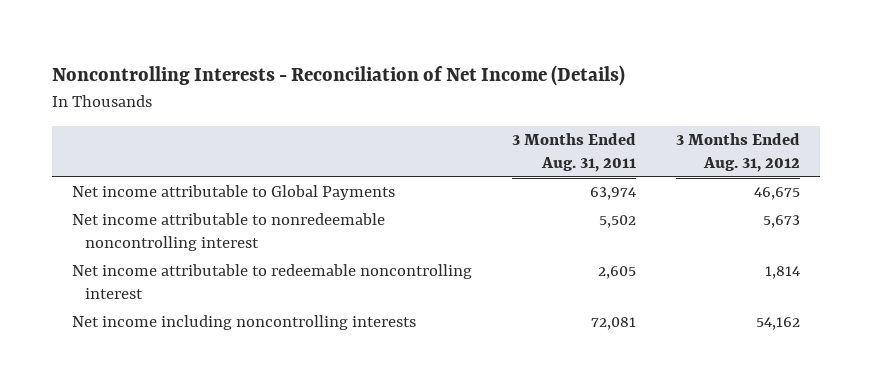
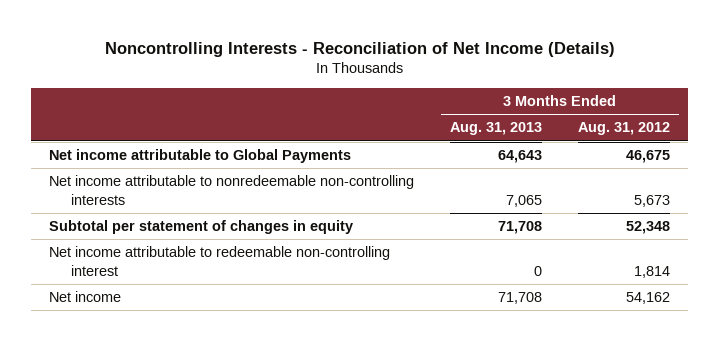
- | 3 Months Ended Aug. 31, 2011 | 3 Months Ended Aug. 31, 2012
+ | 3 Months Ended Aug. 31, 2013 | 3 Months Ended Aug. 31, 2012
- Net income attributable to nonredeemable noncontrolling interest | 5,502 | 5,673
- Net income attributable to redeemable noncontrolling interest | 2,605 | 1,814
- Net income including noncontrolling interests | 72,081 | 54,162
+ Net income attributable to nonredeemable non-controlling interests | 7,065 | 5,673
+ Subtotal per statement of changes in equity | 71,708 | 52,348
+ Net income attributable to redeemable non-controlling interest | 0 | 1,814
+ Net income | 71,708 | 54,162

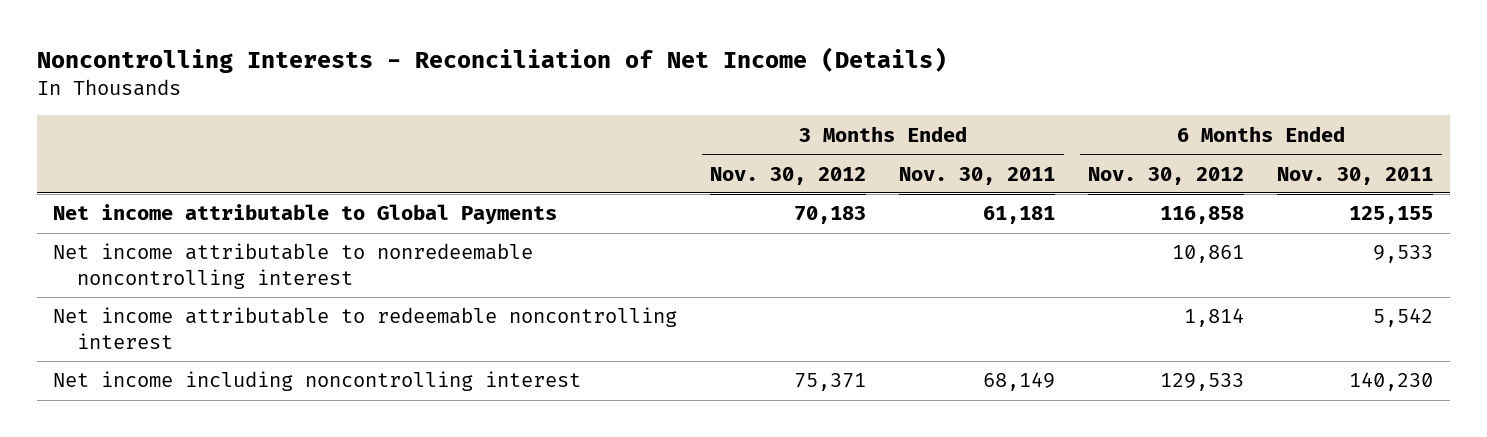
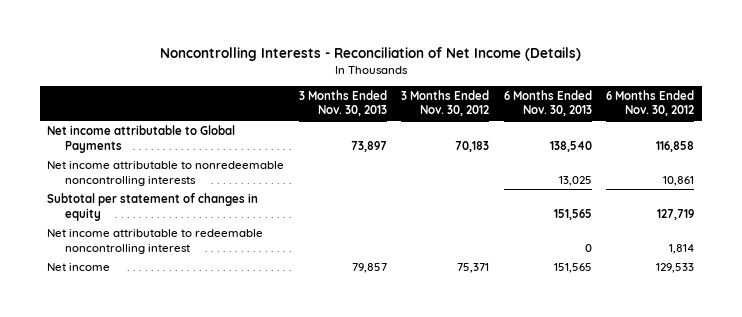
- | 3 Months Ended Nov. 30, 2012 | 3 Months Ended Nov. 30, 2011 | 6 Months Ended Nov. 30, 2012 | 6 Months Ended Nov. 30, 2011
+ | 3 Months Ended Nov. 30, 2013 | 3 Months Ended Nov. 30, 2012 | 6 Months Ended Nov. 30, 2013 | 6 Months Ended Nov. 30, 2012
- Net income attributable to nonredeemable noncontrolling interest | | | 10,861 | 9,533
+ Net income attributable to nonredeemable noncontrolling interests | | | 13,025 | 10,861
+ Subtotal per statement of changes in equity | | | 151,565 | 127,719
- Net income including noncontrolling interest | 75,371 | 68,149 | 129,533 | 140,230
+ Net income | 79,857 | 75,371 | 151,565 | 129,533

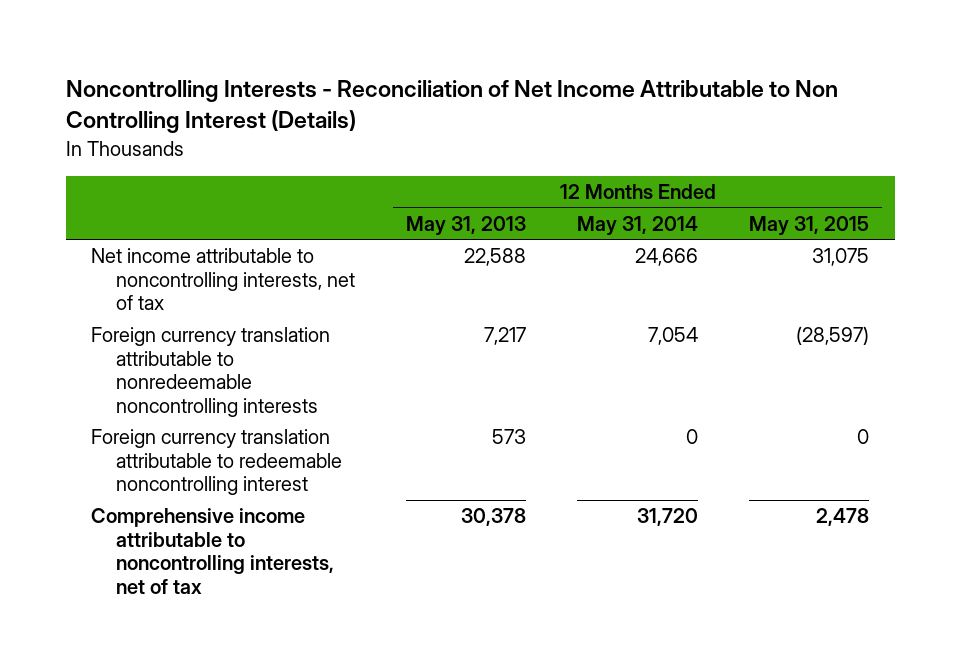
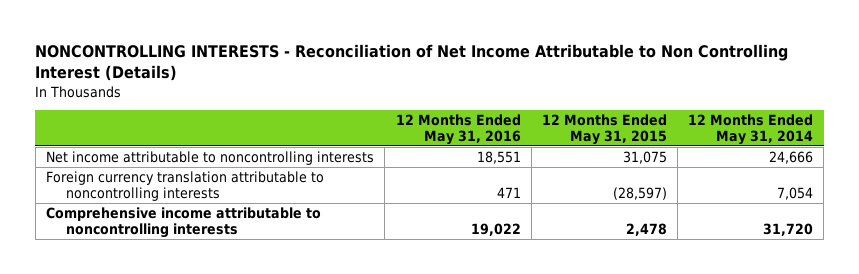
- Noncontrolling Interests - Reconciliation of Net Income Attributable to Non Controlling Interest (Details)
+ NONCONTROLLING INTERESTS - Reconciliation of Net Income Attributable to Non Controlling Interest (Details)
- | 12 Months Ended May 31, 2013 | 12 Months Ended May 31, 2014 | 12 Months Ended May 31, 2015
+ | 12 Months Ended May 31, 2016 | 12 Months Ended May 31, 2015 | 12 Months Ended May 31, 2014
- Net income attributable to noncontrolling interests, net of tax | 22,588 | 24,666 | 31,075
- Foreign currency translation attributable to nonredeemable noncontrolling interests | 7,217 | 7,054 | (28,597)
- Foreign currency translation attributable to redeemable noncontrolling interest | 573 | 0 | 0
- Comprehensive income attributable to noncontrolling interests, net of tax | 30,378 | 31,720 | 2,478
+ Net income attributable to noncontrolling interests | 18,551 | 31,075 | 24,666
+ Foreign currency translation attributable to noncontrolling interests | 471 | (28,597) | 7,054
+ Comprehensive income attributable to noncontrolling interests | 19,022 | 2,478 | 31,720

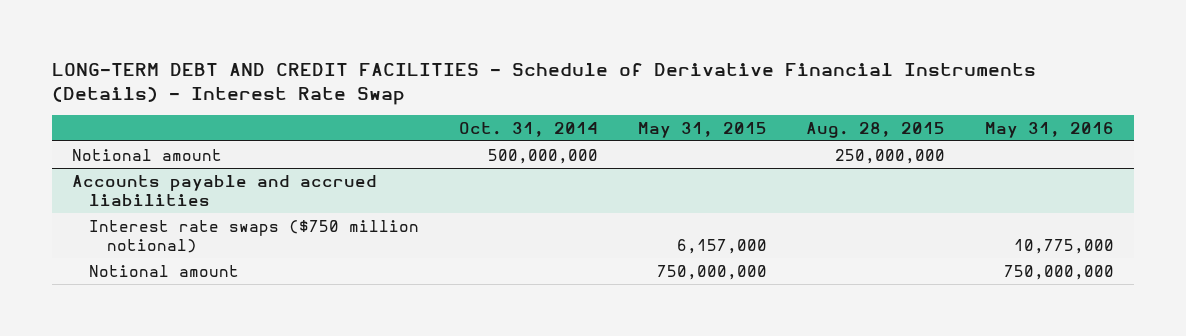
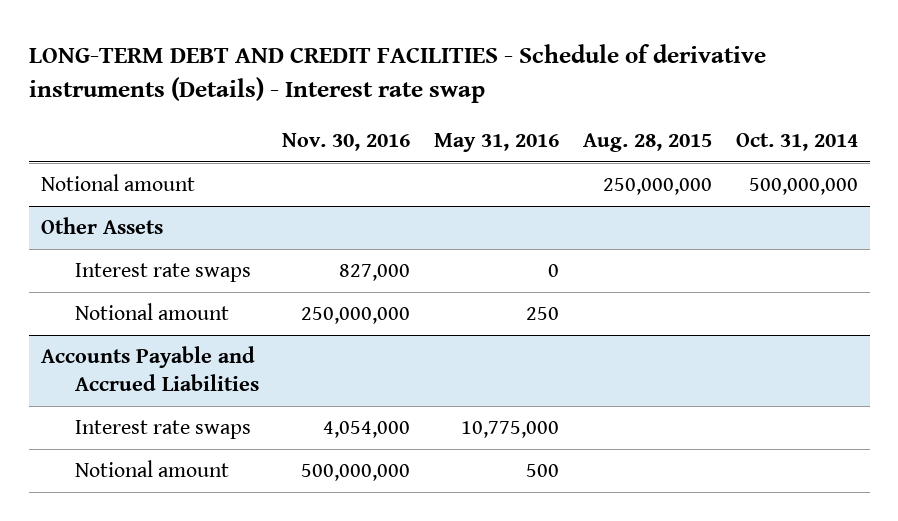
- LONG-TERM DEBT AND CREDIT FACILITIES - Schedule of Derivative Financial Instruments (Details) - Interest Rate Swap
+ LONG-TERM DEBT AND CREDIT FACILITIES - Schedule of derivative instruments (Details) - Interest rate swap
- | Oct. 31, 2014 | May 31, 2015 | Aug. 28, 2015 | May 31, 2016
+ | Nov. 30, 2016 | May 31, 2016 | Aug. 28, 2015 | Oct. 31, 2014
- Accounts payable and accrued liabilities
- Interest rate swaps ($750 million notional) | | 6,157,000 | | 10,775,000
- Notional amount | | 750,000,000 | | 750,000,000
+ Other Assets
+ Interest rate swaps | 827,000 | 0 | |
+ Notional amount | 250,000,000 | 250 | |
+ Accounts Payable and Accrued Liabilities
+ Interest rate swaps | 4,054,000 | 10,775,000 | |
+ Notional amount | 500,000,000 | 500 | |

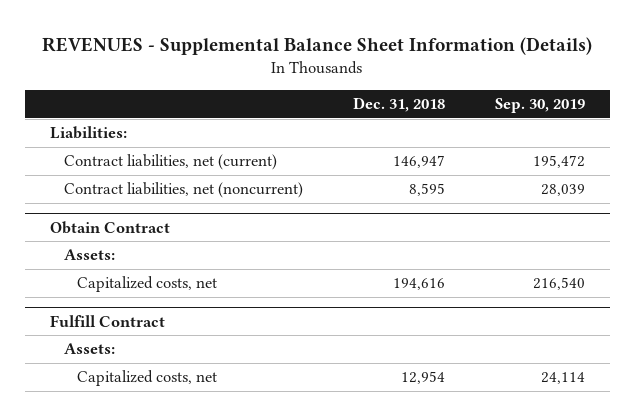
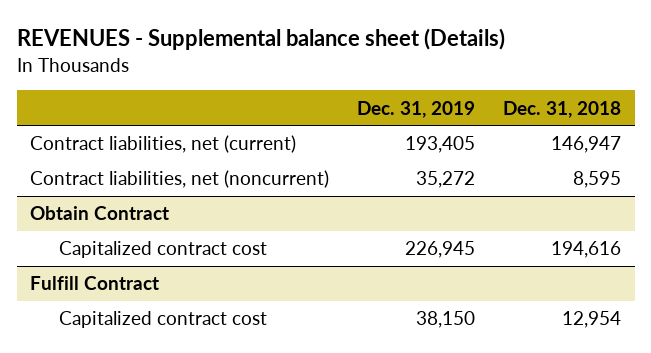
- REVENUES - Supplemental Balance Sheet Information (Details)
+ REVENUES - Supplemental balance sheet (Details)
- | Dec. 31, 2018 | Sep. 30, 2019
+ | Dec. 31, 2019 | Dec. 31, 2018
- Liabilities:
@ Obtain Contract
- Assets:
- Capitalized costs, net | 194,616 | 216,540
+ Capitalized contract cost | 226,945 | 194,616
@ Fulfill Contract
- Assets:
- Capitalized costs, net | 12,954 | 24,114
+ Capitalized contract cost | 38,150 | 12,954

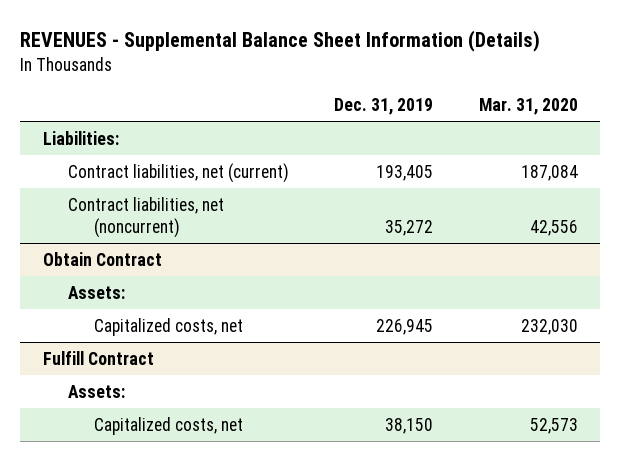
- REVENUES - Supplemental balance sheet (Details)
+ REVENUES - Supplemental Balance Sheet Information (Details)
- | Dec. 31, 2019 | Dec. 31, 2018
+ | Dec. 31, 2019 | Mar. 31, 2020
+ Liabilities:
@ Obtain Contract
- Capitalized contract cost | 226,945 | 194,616
+ Assets:
+ Capitalized costs, net | 226,945 | 232,030
@ Fulfill Contract
- Capitalized contract cost | 38,150 | 12,954
+ Assets:
+ Capitalized costs, net | 38,150 | 52,573

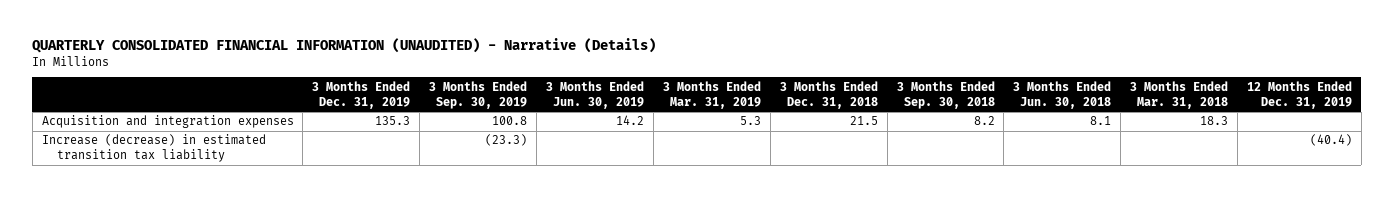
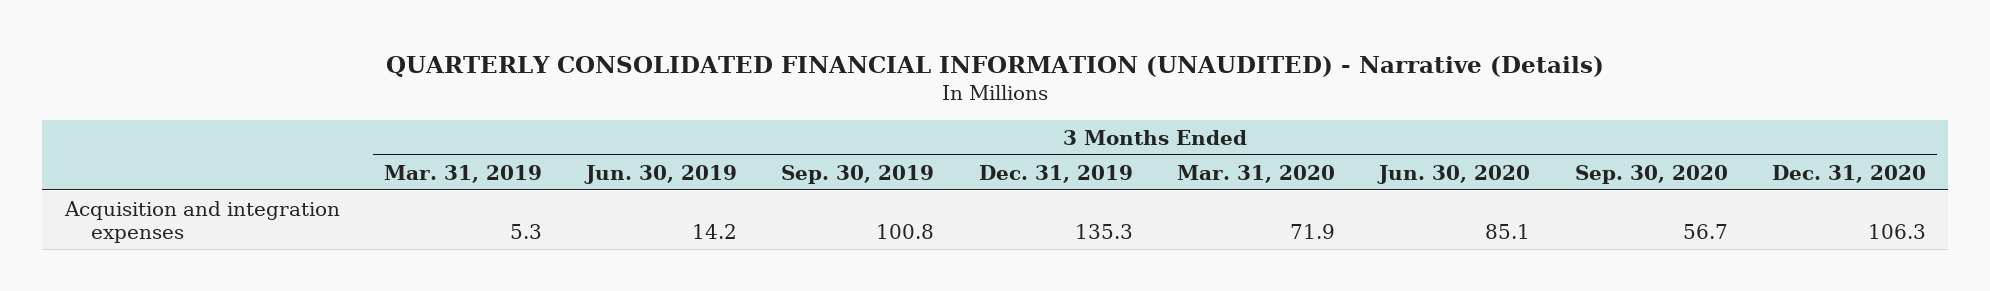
- | 3 Months Ended Dec. 31, 2019 | 3 Months Ended Sep. 30, 2019 | 3 Months Ended Jun. 30, 2019 | 3 Months Ended Mar. 31, 2019 | 3 Months Ended Dec. 31, 2018 | 3 Months Ended Sep. 30, 2018 | 3 Months Ended Jun. 30, 2018 | 3 Months Ended Mar. 31, 2018 | 12 Months Ended Dec. 31, 2019
+ | 3 Months Ended Mar. 31, 2019 | 3 Months Ended Jun. 30, 2019 | 3 Months Ended Sep. 30, 2019 | 3 Months Ended Dec. 31, 2019 | 3 Months Ended Mar. 31, 2020 | 3 Months Ended Jun. 30, 2020 | 3 Months Ended Sep. 30, 2020 | 3 Months Ended Dec. 31, 2020
- Increase (decrease) in estimated transition tax liability | | (23.3) | | | | | | | (40.4)

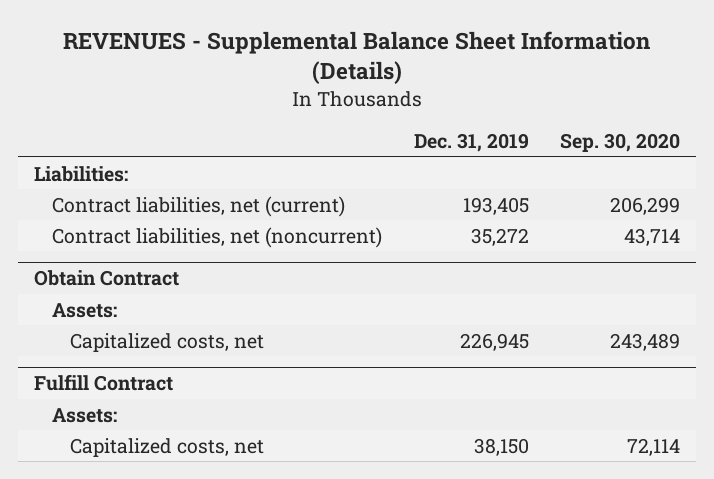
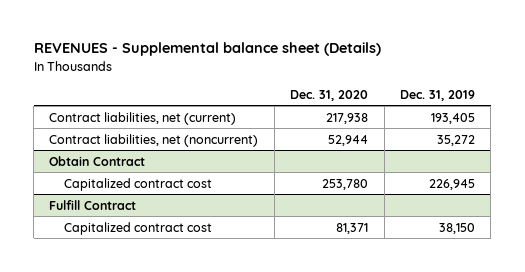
- REVENUES - Supplemental Balance Sheet Information (Details)
+ REVENUES - Supplemental balance sheet (Details)
- | Dec. 31, 2019 | Sep. 30, 2020
+ | Dec. 31, 2020 | Dec. 31, 2019
- Liabilities:
@ Obtain Contract
- Assets:
- Capitalized costs, net | 226,945 | 243,489
+ Capitalized contract cost | 253,780 | 226,945
@ Fulfill Contract
- Assets:
- Capitalized costs, net | 38,150 | 72,114
+ Capitalized contract cost | 81,371 | 38,150

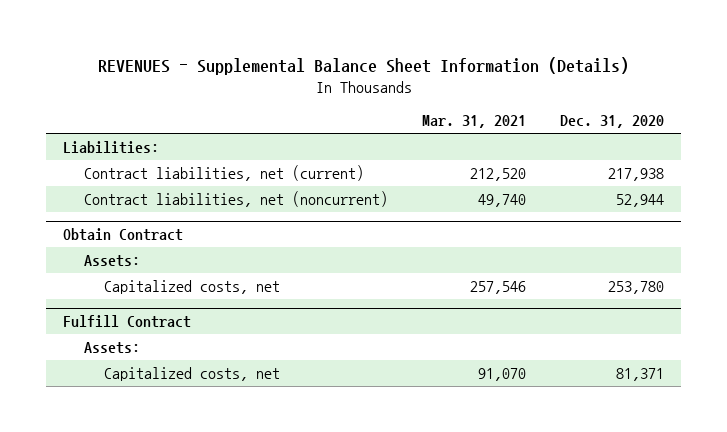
- REVENUES - Supplemental balance sheet (Details)
+ REVENUES - Supplemental Balance Sheet Information (Details)
- | Dec. 31, 2020 | Dec. 31, 2019
+ | Mar. 31, 2021 | Dec. 31, 2020
+ Liabilities:
@ Obtain Contract
- Capitalized contract cost | 253,780 | 226,945
+ Assets:
+ Capitalized costs, net | 257,546 | 253,780
@ Fulfill Contract
- Capitalized contract cost | 81,371 | 38,150
+ Assets:
+ Capitalized costs, net | 91,070 | 81,371

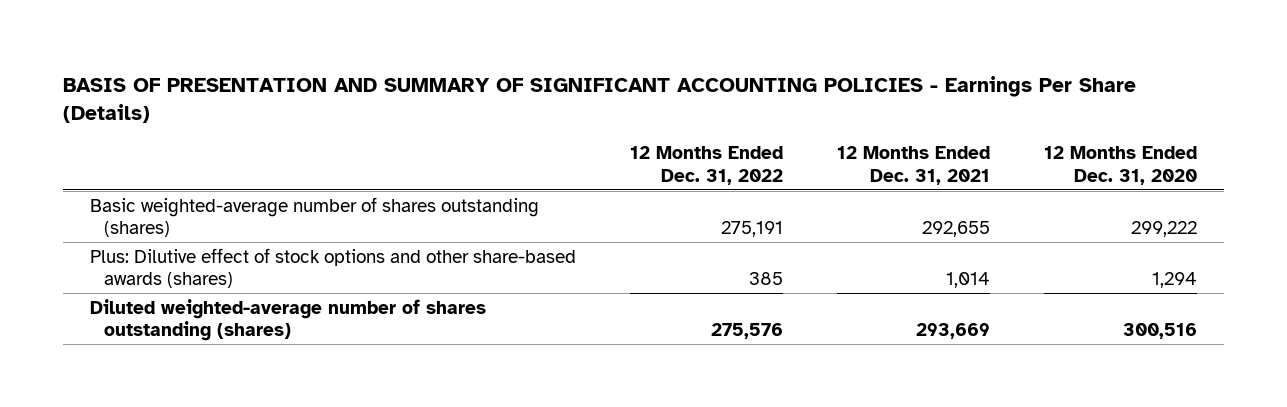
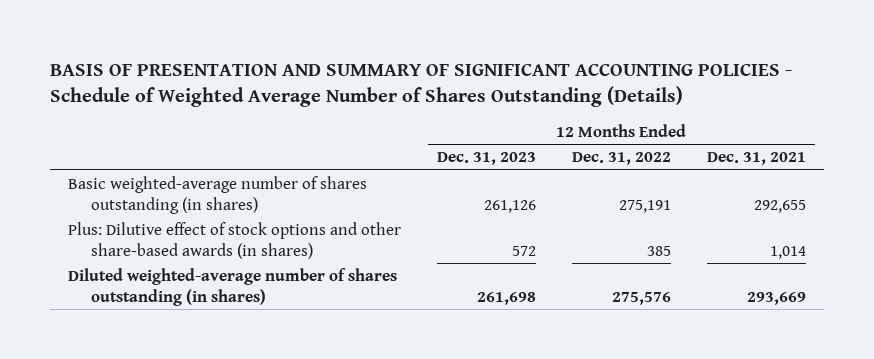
- BASIS OF PRESENTATION AND SUMMARY OF SIGNIFICANT ACCOUNTING POLICIES - Earnings Per Share (Details)
+ BASIS OF PRESENTATION AND SUMMARY OF SIGNIFICANT ACCOUNTING POLICIES - Schedule of Weighted Average Number of Shares Outstanding (Details)
- | 12 Months Ended Dec. 31, 2022 | 12 Months Ended Dec. 31, 2021 | 12 Months Ended Dec. 31, 2020
+ | 12 Months Ended Dec. 31, 2023 | 12 Months Ended Dec. 31, 2022 | 12 Months Ended Dec. 31, 2021
- Basic weighted-average number of shares outstanding (shares) | 275,191 | 292,655 | 299,222
- Plus: Dilutive effect of stock options and other share-based awards (shares) | 385 | 1,014 | 1,294
- Diluted weighted-average number of shares outstanding (shares) | 275,576 | 293,669 | 300,516
+ Basic weighted-average number of shares outstanding (in shares) | 261,126 | 275,191 | 292,655
+ Plus: Dilutive effect of stock options and other share-based awards (in shares) | 572 | 385 | 1,014
+ Diluted weighted-average number of shares outstanding (in shares) | 261,698 | 275,576 | 293,669

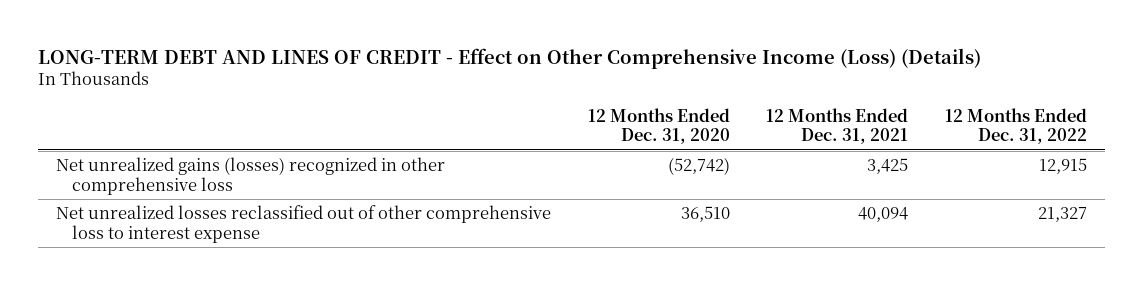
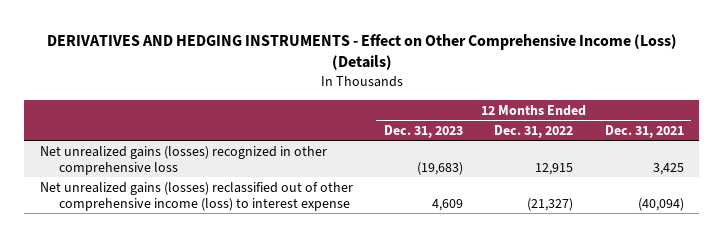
- LONG-TERM DEBT AND LINES OF CREDIT - Effect on Other Comprehensive Income (Loss) (Details)
+ DERIVATIVES AND HEDGING INSTRUMENTS - Effect on Other Comprehensive Income (Loss) (Details)
- | 12 Months Ended Dec. 31, 2020 | 12 Months Ended Dec. 31, 2021 | 12 Months Ended Dec. 31, 2022
+ | 12 Months Ended Dec. 31, 2023 | 12 Months Ended Dec. 31, 2022 | 12 Months Ended Dec. 31, 2021
- Net unrealized losses reclassified out of other comprehensive loss to interest expense | 36,510 | 40,094 | 21,327
+ Net unrealized gains (losses) reclassified out of other comprehensive income (loss) to interest expense | 4,609 | (21,327) | (40,094)

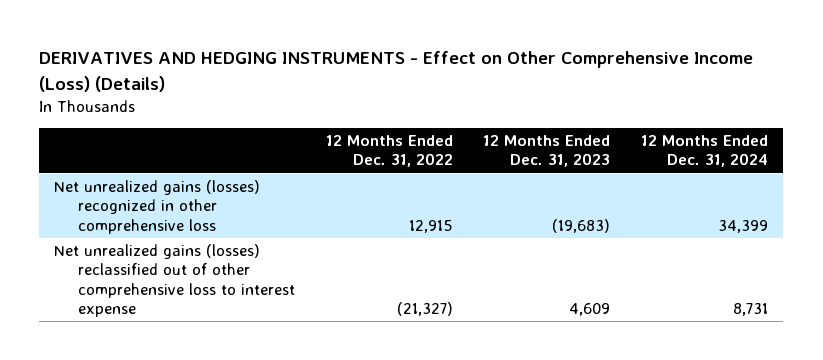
- | 12 Months Ended Dec. 31, 2023 | 12 Months Ended Dec. 31, 2022 | 12 Months Ended Dec. 31, 2021
+ | 12 Months Ended Dec. 31, 2022 | 12 Months Ended Dec. 31, 2023 | 12 Months Ended Dec. 31, 2024
- Net unrealized gains (losses) reclassified out of other comprehensive income (loss) to interest expense | 4,609 | (21,327) | (40,094)
+ Net unrealized gains (losses) reclassified out of other comprehensive loss to interest expense | (21,327) | 4,609 | 8,731

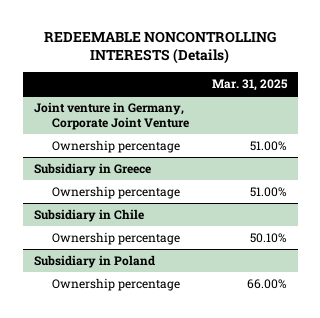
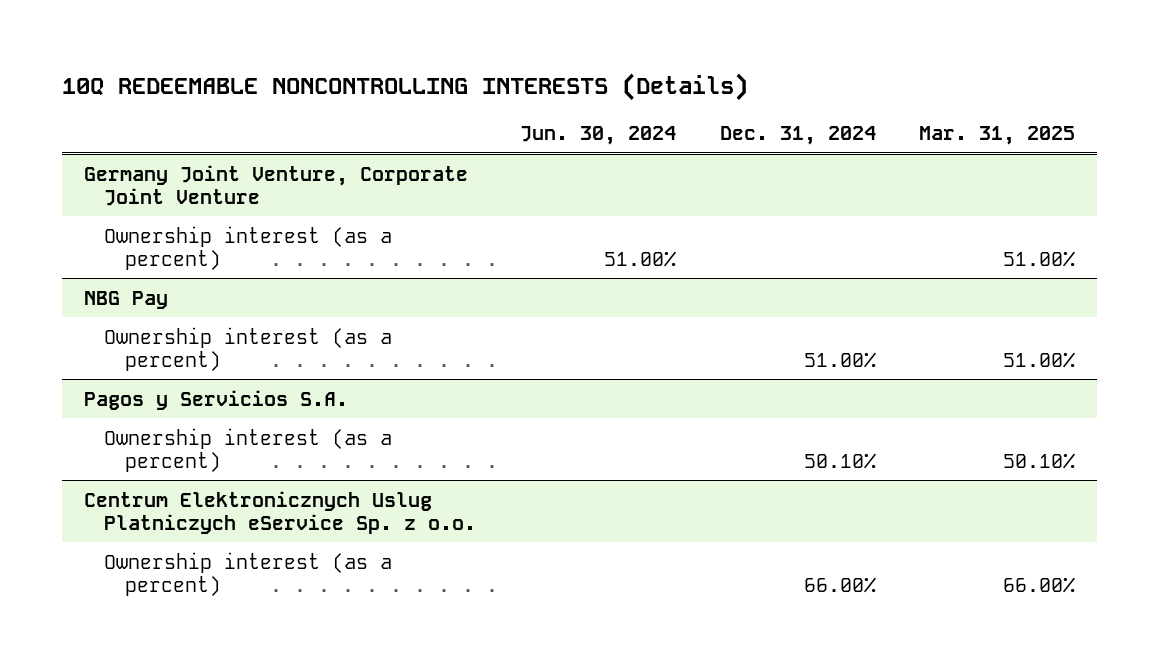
- REDEEMABLE NONCONTROLLING INTERESTS (Details)
+ 10Q REDEEMABLE NONCONTROLLING INTERESTS (Details)
- | Mar. 31, 2025
+ | Jun. 30, 2024 | Dec. 31, 2024 | Mar. 31, 2025
- Joint venture in Germany, Corporate Joint Venture
- Ownership percentage | 51.00%
- Subsidiary in Greece
- Ownership percentage | 51.00%
- Subsidiary in Chile
- Ownership percentage | 50.10%
- Subsidiary in Poland
- Ownership percentage | 66.00%
+ Germany Joint Venture, Corporate Joint Venture
+ Ownership interest (as a percent) | 51.00% | | 51.00%
+ NBG Pay
+ Ownership interest (as a percent) | | 51.00% | 51.00%
+ Pagos y Servicios S.A.
+ Ownership interest (as a percent) | | 50.10% | 50.10%
+ Centrum Elektronicznych Uslug Platniczych eService Sp. z o.o.
+ Ownership interest (as a percent) | | 66.00% | 66.00%

